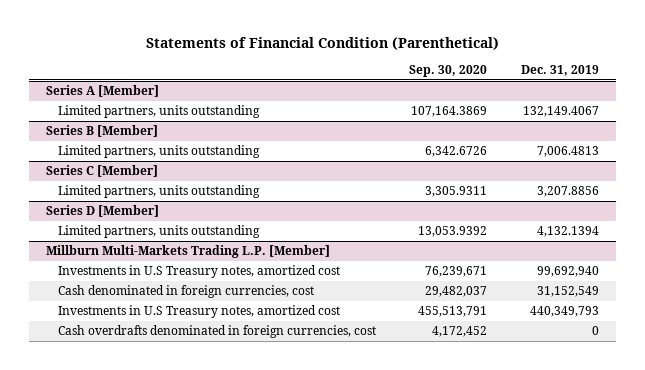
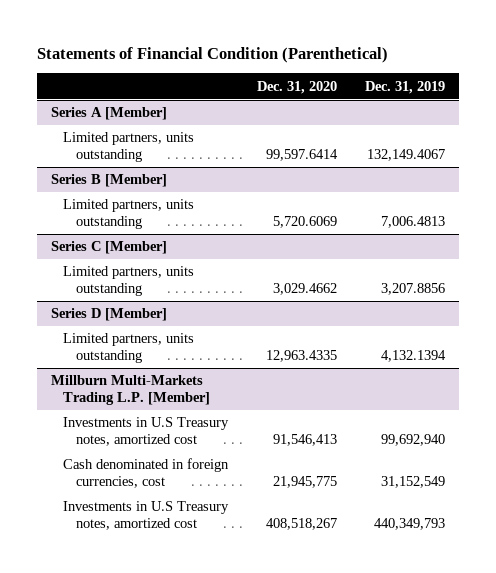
- | Sep. 30, 2020 | Dec. 31, 2019
+ | Dec. 31, 2020 | Dec. 31, 2019
@ Millburn Multi-Markets Trading L.P. [Member]
- Cash overdrafts denominated in foreign currencies, cost | 4,172,452 | 0

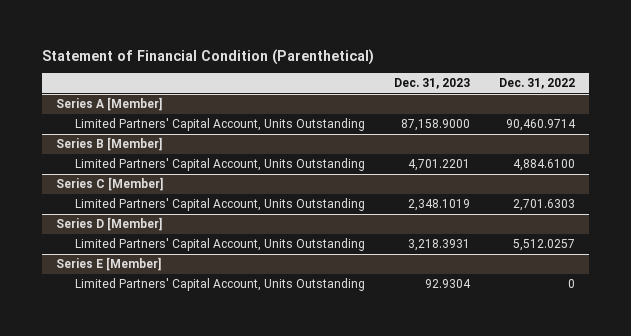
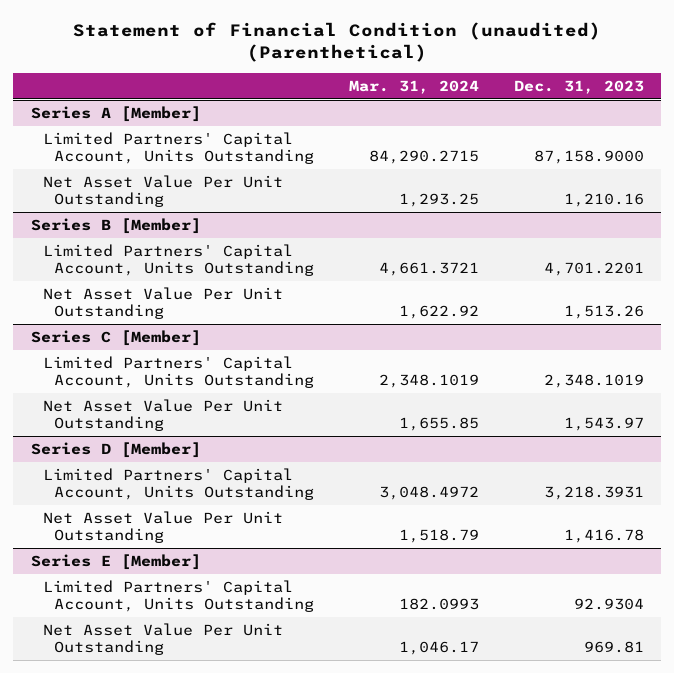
- Statement of Financial Condition (Parenthetical)
+ Statement of Financial Condition (unaudited) (Parenthetical)
- | Dec. 31, 2023 | Dec. 31, 2022
+ | Mar. 31, 2024 | Dec. 31, 2023
@ Series A [Member]
+ Net Asset Value Per Unit Outstanding | 1,293.25 | 1,210.16
@ Series B [Member]
+ Net Asset Value Per Unit Outstanding | 1,622.92 | 1,513.26
@ Series C [Member]
+ Net Asset Value Per Unit Outstanding | 1,655.85 | 1,543.97
@ Series D [Member]
+ Net Asset Value Per Unit Outstanding | 1,518.79 | 1,416.78
@ Series E [Member]
+ Net Asset Value Per Unit Outstanding | 1,046.17 | 969.81

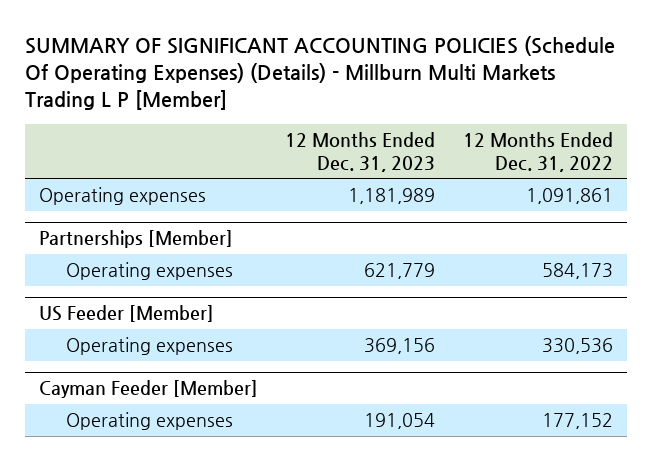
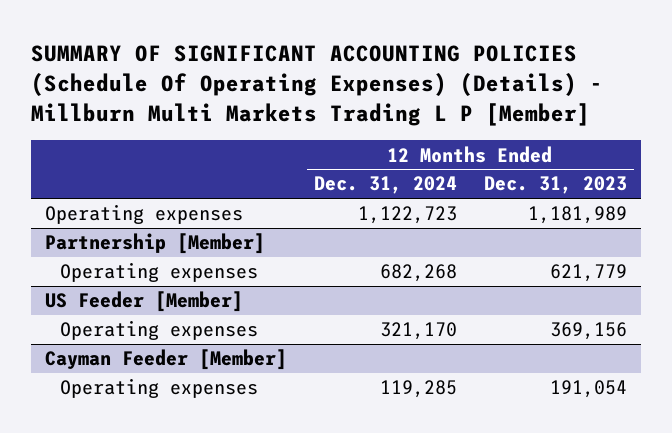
- | 12 Months Ended Dec. 31, 2023 | 12 Months Ended Dec. 31, 2022
+ | 12 Months Ended Dec. 31, 2024 | 12 Months Ended Dec. 31, 2023
- Partnerships [Member]
+ Partnership [Member]

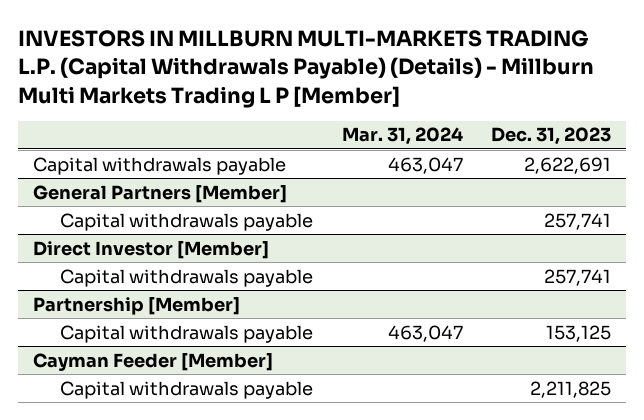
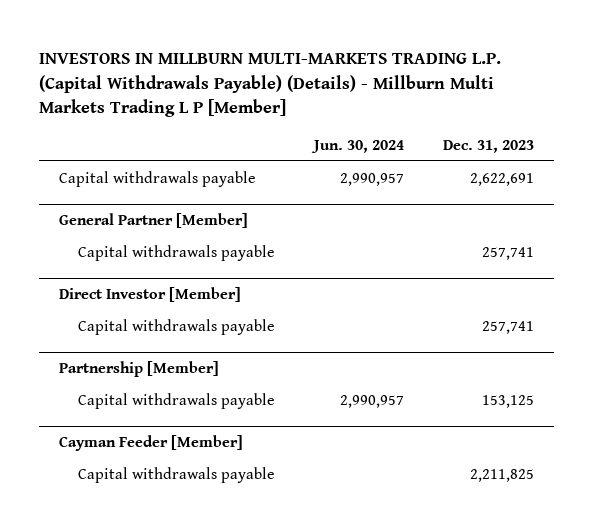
- | Mar. 31, 2024 | Dec. 31, 2023
+ | Jun. 30, 2024 | Dec. 31, 2023
- General Partners [Member]
+ General Partner [Member]

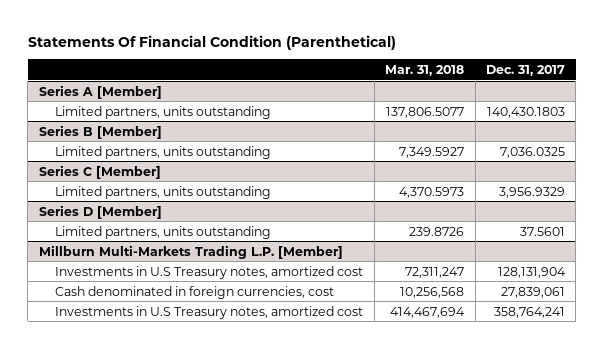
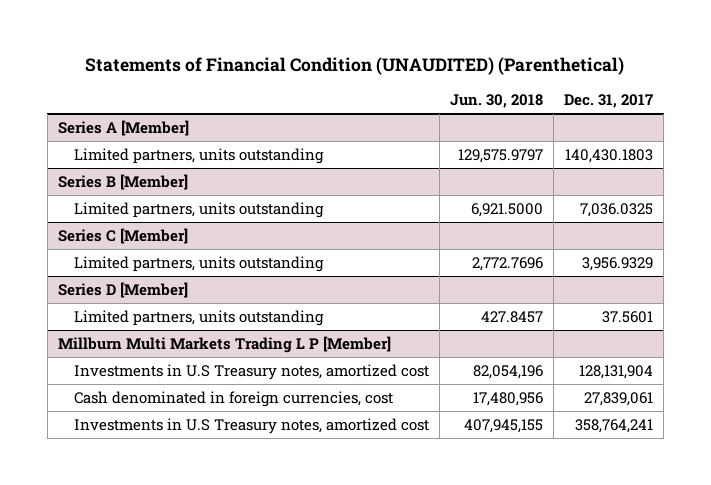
- Statements Of Financial Condition (Parenthetical)
+ Statements of Financial Condition (UNAUDITED) (Parenthetical)
- | Mar. 31, 2018 | Dec. 31, 2017
+ | Jun. 30, 2018 | Dec. 31, 2017
- Millburn Multi-Markets Trading L.P. [Member]
+ Millburn Multi Markets Trading L P [Member]

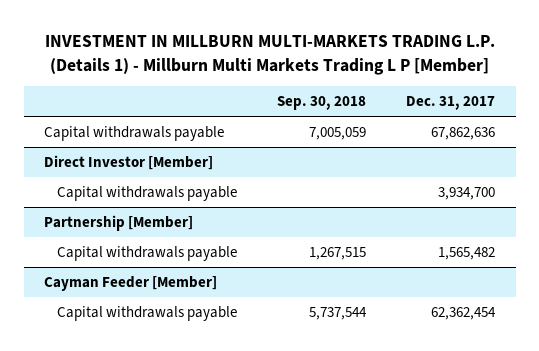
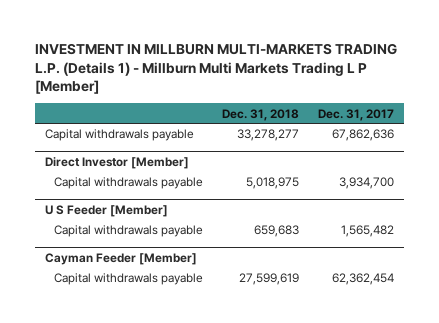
- | Sep. 30, 2018 | Dec. 31, 2017
+ | Dec. 31, 2018 | Dec. 31, 2017
- Partnership [Member]
+ U S Feeder [Member]

